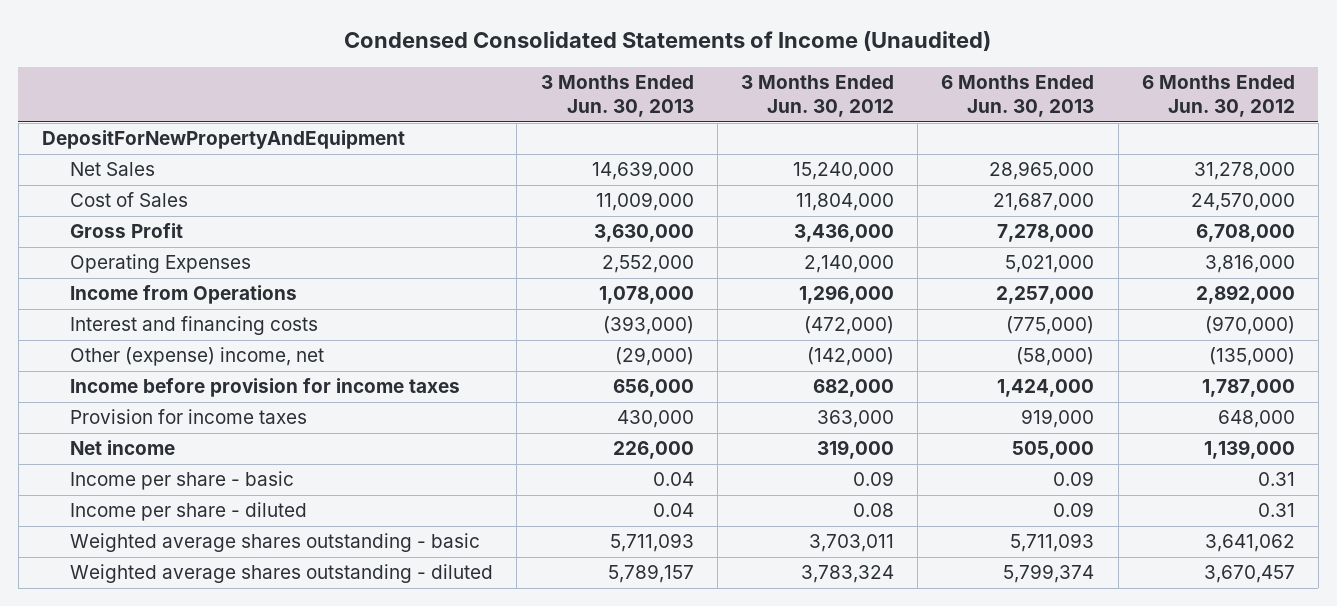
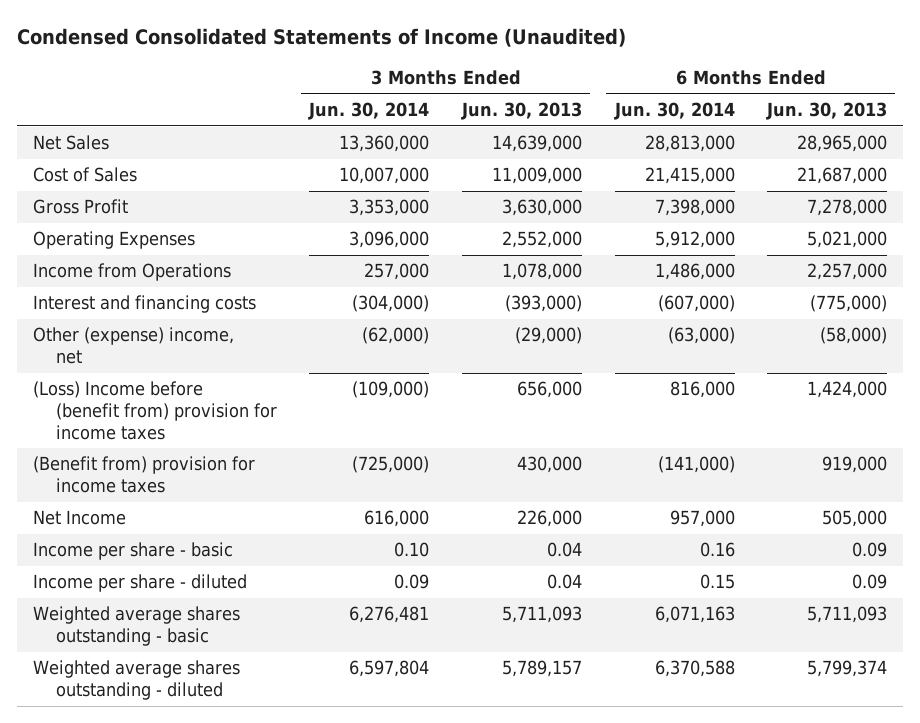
- | 3 Months Ended Jun. 30, 2013 | 3 Months Ended Jun. 30, 2012 | 6 Months Ended Jun. 30, 2013 | 6 Months Ended Jun. 30, 2012
+ | 3 Months Ended Jun. 30, 2014 | 3 Months Ended Jun. 30, 2013 | 6 Months Ended Jun. 30, 2014 | 6 Months Ended Jun. 30, 2013
- DepositForNewPropertyAndEquipment
- Income before provision for income taxes | 656,000 | 682,000 | 1,424,000 | 1,787,000
- Provision for income taxes | 430,000 | 363,000 | 919,000 | 648,000
- Net income | 226,000 | 319,000 | 505,000 | 1,139,000
+ (Loss) Income before (benefit from) provision for income taxes | (109,000) | 656,000 | 816,000 | 1,424,000
+ (Benefit from) provision for income taxes | (725,000) | 430,000 | (141,000) | 919,000
+ Net Income | 616,000 | 226,000 | 957,000 | 505,000

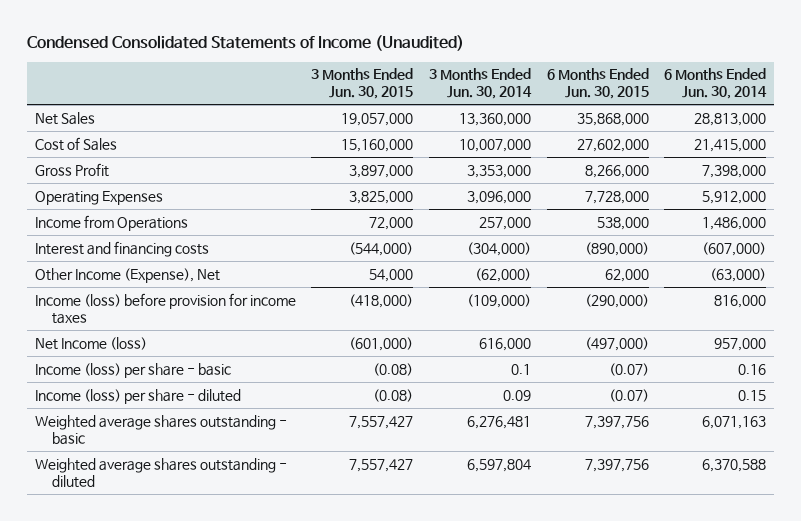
- | 3 Months Ended Jun. 30, 2014 | 3 Months Ended Jun. 30, 2013 | 6 Months Ended Jun. 30, 2014 | 6 Months Ended Jun. 30, 2013
+ | 3 Months Ended Jun. 30, 2015 | 3 Months Ended Jun. 30, 2014 | 6 Months Ended Jun. 30, 2015 | 6 Months Ended Jun. 30, 2014
- Other (expense) income, net | (62,000) | (29,000) | (63,000) | (58,000)
- (Loss) Income before (benefit from) provision for income taxes | (109,000) | 656,000 | 816,000 | 1,424,000
- (Benefit from) provision for income taxes | (725,000) | 430,000 | (141,000) | 919,000
- Net Income | 616,000 | 226,000 | 957,000 | 505,000
- Income per share - basic | 0.10 | 0.04 | 0.16 | 0.09
- Income per share - diluted | 0.09 | 0.04 | 0.15 | 0.09
+ Other Income (Expense), Net | 54,000 | (62,000) | 62,000 | (63,000)
+ Income (loss) before provision for income taxes | (418,000) | (109,000) | (290,000) | 816,000
+ Net Income (loss) | (601,000) | 616,000 | (497,000) | 957,000
+ Income (loss) per share - basic | (0.08) | 0.1 | (0.07) | 0.16
+ Income (loss) per share - diluted | (0.08) | 0.09 | (0.07) | 0.15

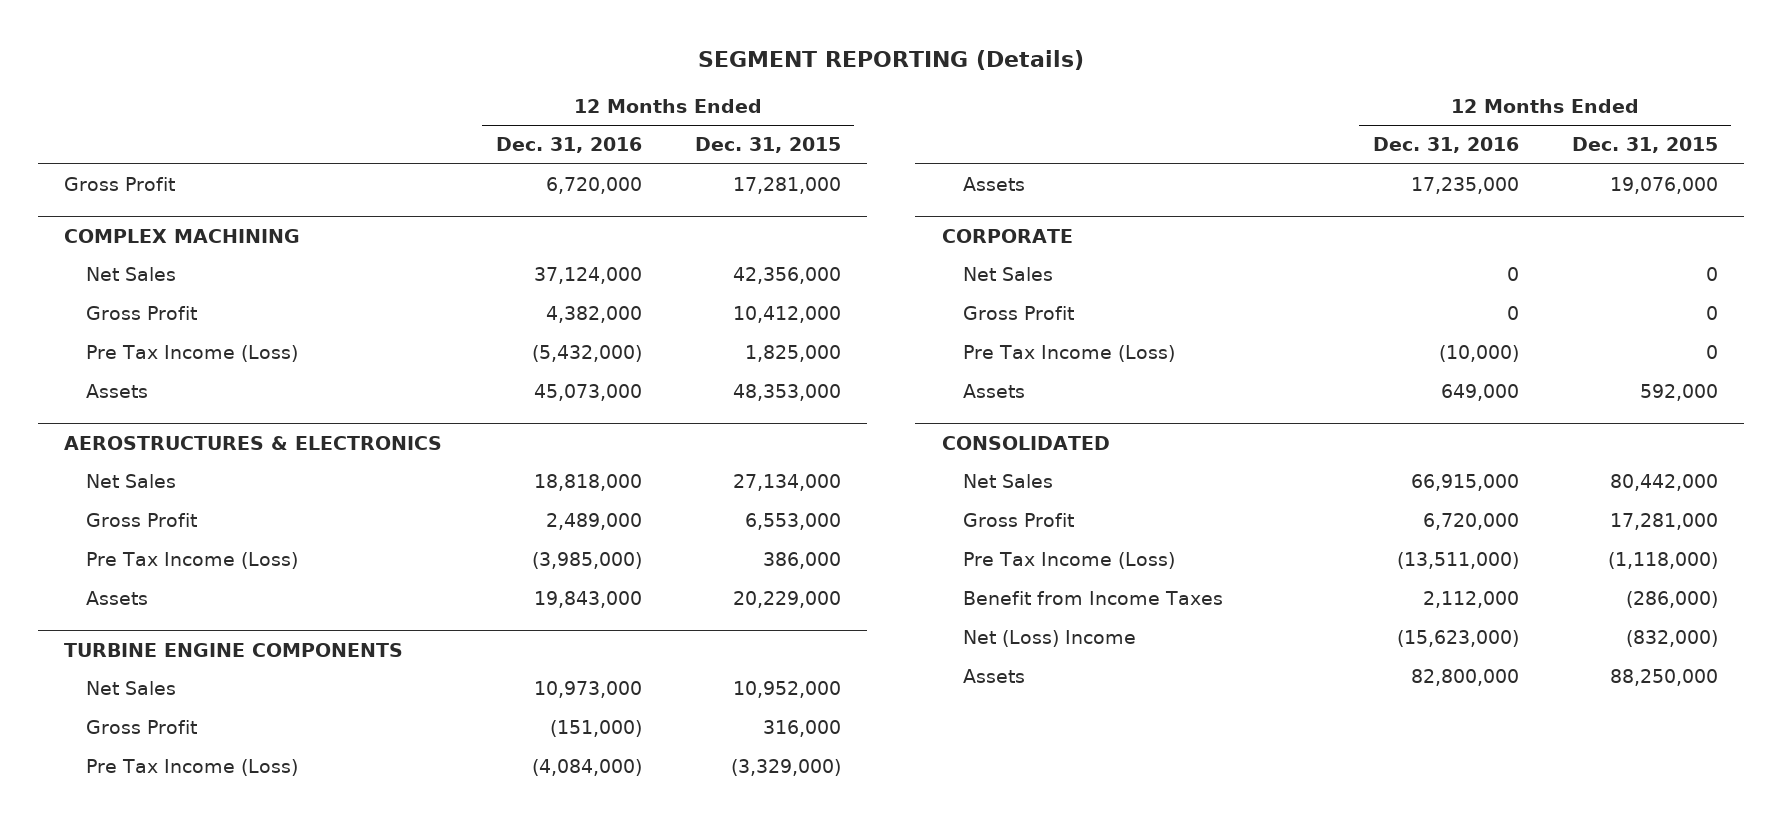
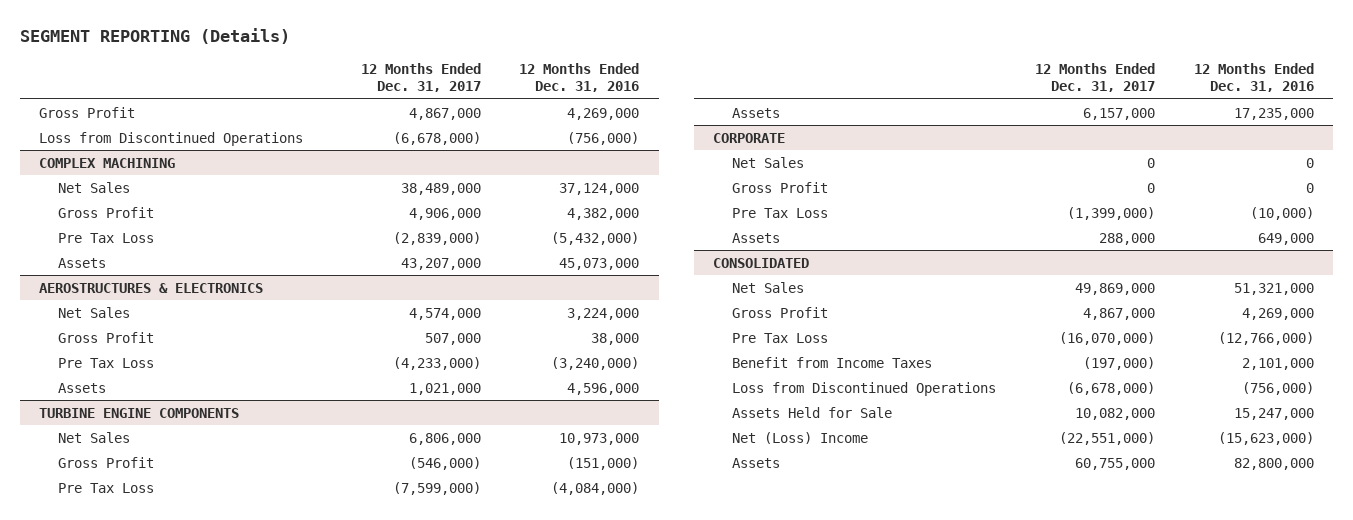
- | 12 Months Ended Dec. 31, 2016 | 12 Months Ended Dec. 31, 2015
+ | 12 Months Ended Dec. 31, 2017 | 12 Months Ended Dec. 31, 2016
- Gross Profit | 6,720,000 | 17,281,000
+ Gross Profit | 4,867,000 | 4,269,000
+ Loss from Discontinued Operations | (6,678,000) | (756,000)
@ COMPLEX MACHINING
- Pre Tax Income (Loss) | (5,432,000) | 1,825,000
+ Pre Tax Loss | (2,839,000) | (5,432,000)
@ AEROSTRUCTURES & ELECTRONICS
- Net Sales | 18,818,000 | 27,134,000
- Gross Profit | 2,489,000 | 6,553,000
- Pre Tax Income (Loss) | (3,985,000) | 386,000
- Assets | 19,843,000 | 20,229,000
+ Net Sales | 4,574,000 | 3,224,000
+ Gross Profit | 507,000 | 38,000
+ Pre Tax Loss | (4,233,000) | (3,240,000)
+ Assets | 1,021,000 | 4,596,000
@ TURBINE ENGINE COMPONENTS
- Pre Tax Income (Loss) | (4,084,000) | (3,329,000)
+ Pre Tax Loss | (7,599,000) | (4,084,000)
@ CORPORATE
- Pre Tax Income (Loss) | (10,000) | 0
+ Pre Tax Loss | (1,399,000) | (10,000)
@ CONSOLIDATED
- Net Sales | 66,915,000 | 80,442,000
- Gross Profit | 6,720,000 | 17,281,000
- Pre Tax Income (Loss) | (13,511,000) | (1,118,000)
- Benefit from Income Taxes | 2,112,000 | (286,000)
+ Net Sales | 49,869,000 | 51,321,000
+ Gross Profit | 4,867,000 | 4,269,000
+ Pre Tax Loss | (16,070,000) | (12,766,000)
+ Benefit from Income Taxes | (197,000) | 2,101,000
+ Loss from Discontinued Operations | (6,678,000) | (756,000)
+ Assets Held for Sale | 10,082,000 | 15,247,000

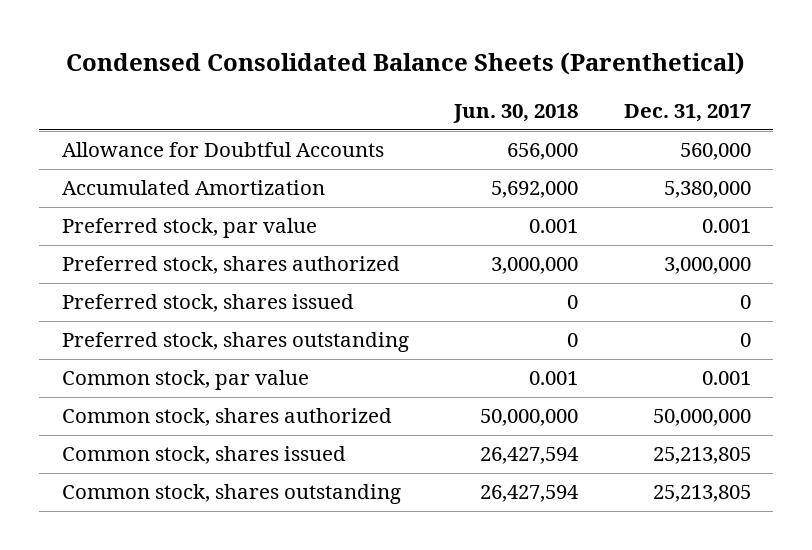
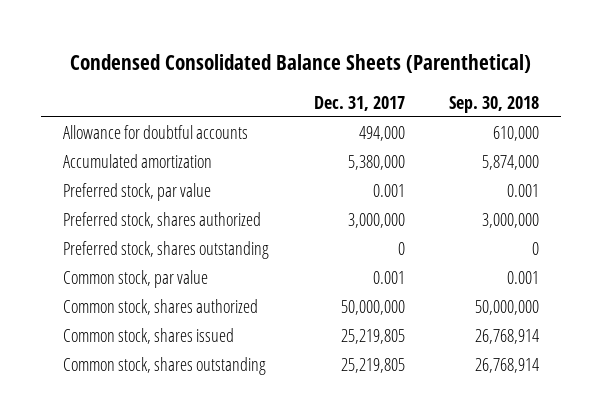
- | Jun. 30, 2018 | Dec. 31, 2017
+ | Dec. 31, 2017 | Sep. 30, 2018
- Allowance for Doubtful Accounts | 656,000 | 560,000
- Accumulated Amortization | 5,692,000 | 5,380,000
+ Allowance for doubtful accounts | 494,000 | 610,000
+ Accumulated amortization | 5,380,000 | 5,874,000
- Preferred stock, shares issued | 0 | 0
- Common stock, shares issued | 26,427,594 | 25,213,805
- Common stock, shares outstanding | 26,427,594 | 25,213,805
+ Common stock, shares issued | 25,219,805 | 26,768,914
+ Common stock, shares outstanding | 25,219,805 | 26,768,914

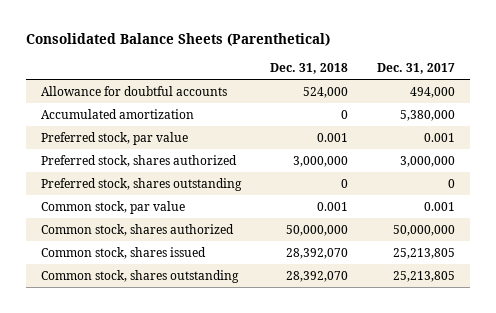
- Condensed Consolidated Balance Sheets (Parenthetical)
+ Consolidated Balance Sheets (Parenthetical)
- | Dec. 31, 2017 | Sep. 30, 2018
+ | Dec. 31, 2018 | Dec. 31, 2017
- Common stock, shares issued | 25,219,805 | 26,768,914
- Common stock, shares outstanding | 25,219,805 | 26,768,914
+ Common stock, shares issued | 28,392,070 | 25,213,805
+ Common stock, shares outstanding | 28,392,070 | 25,213,805

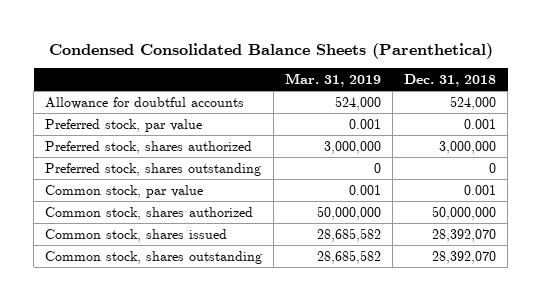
- Consolidated Balance Sheets (Parenthetical)
+ Condensed Consolidated Balance Sheets (Parenthetical)
- | Dec. 31, 2018 | Dec. 31, 2017
+ | Mar. 31, 2019 | Dec. 31, 2018
- Accumulated amortization | 0 | 5,380,000

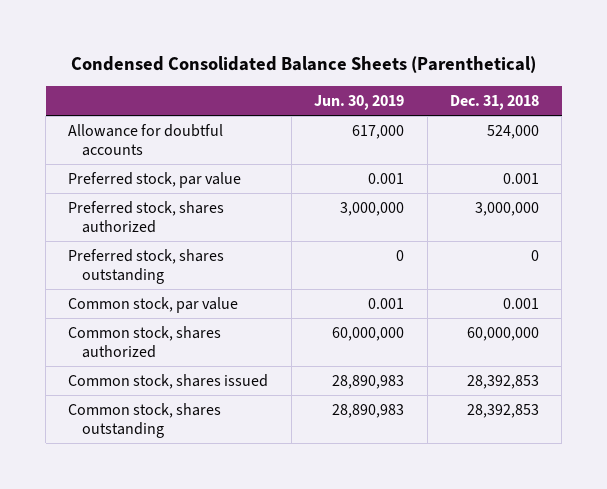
- | Mar. 31, 2019 | Dec. 31, 2018
+ | Jun. 30, 2019 | Dec. 31, 2018
- Common stock, shares authorized | 50,000,000 | 50,000,000
- Common stock, shares issued | 28,685,582 | 28,392,070
- Common stock, shares outstanding | 28,685,582 | 28,392,070
+ Common stock, shares authorized | 60,000,000 | 60,000,000
+ Common stock, shares issued | 28,890,983 | 28,392,853
+ Common stock, shares outstanding | 28,890,983 | 28,392,853

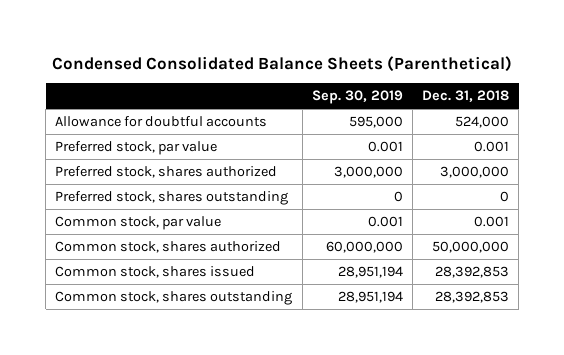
- | Jun. 30, 2019 | Dec. 31, 2018
+ | Sep. 30, 2019 | Dec. 31, 2018
- Common stock, shares authorized | 60,000,000 | 60,000,000
+ Common stock, shares authorized | 60,000,000 | 50,000,000

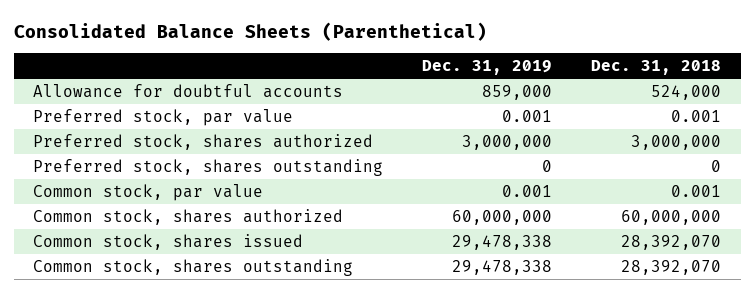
- Condensed Consolidated Balance Sheets (Parenthetical)
+ Consolidated Balance Sheets (Parenthetical)
- | Sep. 30, 2019 | Dec. 31, 2018
+ | Dec. 31, 2019 | Dec. 31, 2018
- Common stock, shares authorized | 60,000,000 | 50,000,000
- Common stock, shares issued | 28,951,194 | 28,392,853
- Common stock, shares outstanding | 28,951,194 | 28,392,853
+ Common stock, shares authorized | 60,000,000 | 60,000,000
+ Common stock, shares issued | 29,478,338 | 28,392,070
+ Common stock, shares outstanding | 29,478,338 | 28,392,070

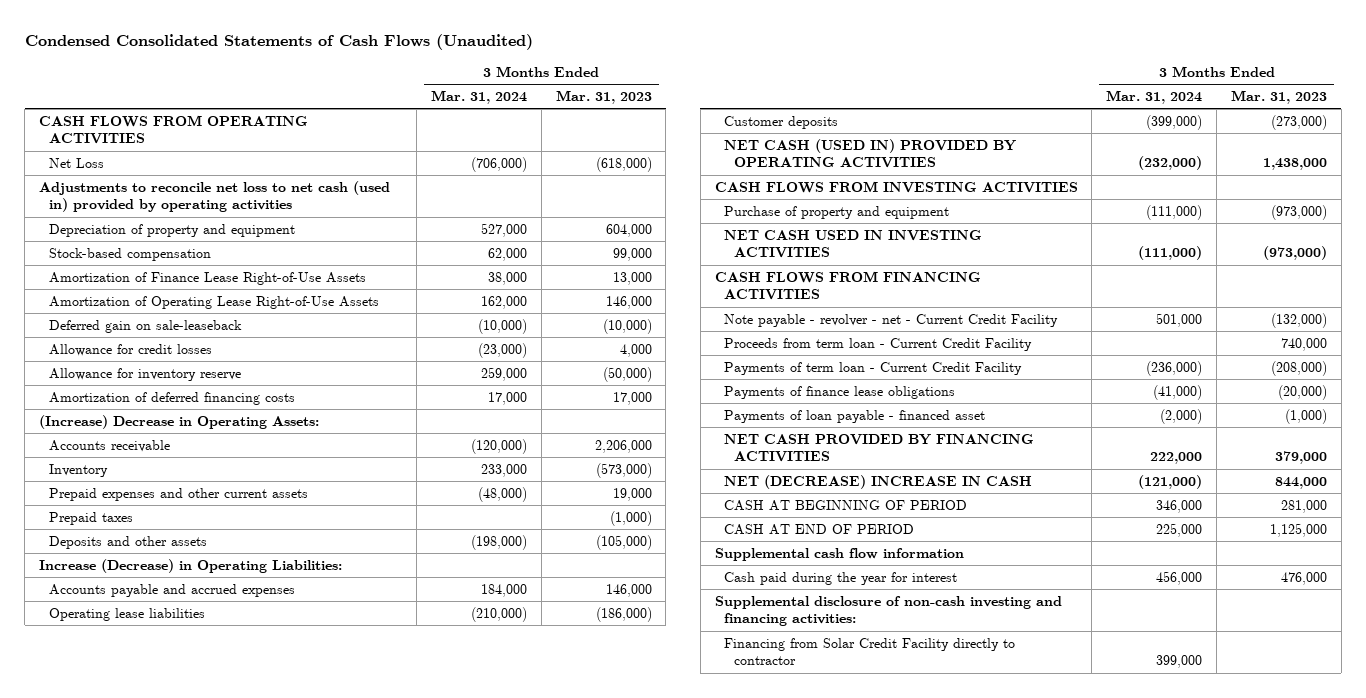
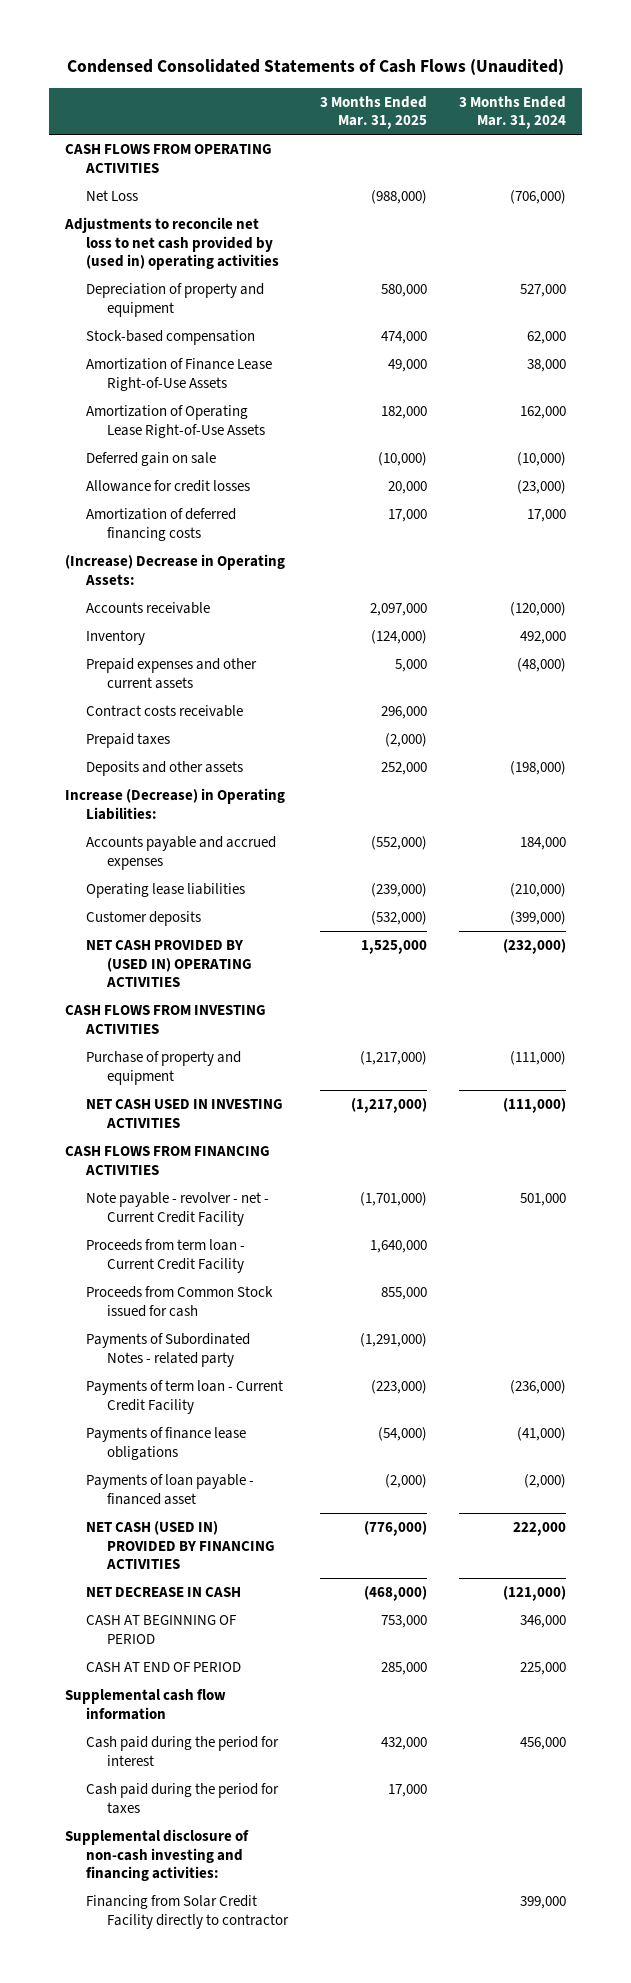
- | 3 Months Ended Mar. 31, 2024 | 3 Months Ended Mar. 31, 2023
+ | 3 Months Ended Mar. 31, 2025 | 3 Months Ended Mar. 31, 2024
- Adjustments to reconcile net loss to net cash (used in) provided by operating activities
+ Adjustments to reconcile net loss to net cash provided by (used in) operating activities
- Deferred gain on sale-leaseback | (10,000) | (10,000)
+ Deferred gain on sale | (10,000) | (10,000)
- Allowance for inventory reserve | 259,000 | (50,000)
- Inventory | 233,000 | (573,000)
+ Inventory | (124,000) | 492,000
+ Contract costs receivable | 296,000 |
- NET CASH (USED IN) PROVIDED BY OPERATING ACTIVITIES | (232,000) | 1,438,000
+ NET CASH PROVIDED BY (USED IN) OPERATING ACTIVITIES | 1,525,000 | (232,000)
+ Proceeds from Common Stock issued for cash | 855,000 |
+ Payments of Subordinated Notes - related party | (1,291,000) |
- NET CASH PROVIDED BY FINANCING ACTIVITIES | 222,000 | 379,000
- NET (DECREASE) INCREASE IN CASH | (121,000) | 844,000
+ NET CASH (USED IN) PROVIDED BY FINANCING ACTIVITIES | (776,000) | 222,000
+ NET DECREASE IN CASH | (468,000) | (121,000)
- Cash paid during the year for interest | 456,000 | 476,000
+ Cash paid during the period for interest | 432,000 | 456,000
+ Cash paid during the period for taxes | 17,000 |

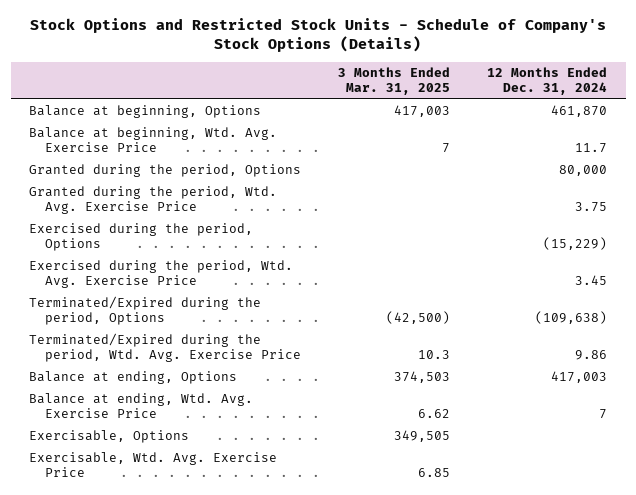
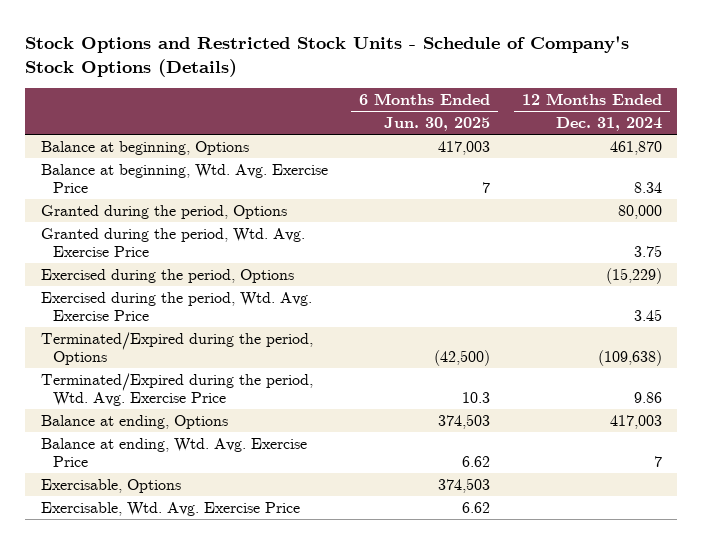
- | 3 Months Ended Mar. 31, 2025 | 12 Months Ended Dec. 31, 2024
+ | 6 Months Ended Jun. 30, 2025 | 12 Months Ended Dec. 31, 2024
- Balance at beginning, Wtd. Avg. Exercise Price | 7 | 11.7
+ Balance at beginning, Wtd. Avg. Exercise Price | 7 | 8.34

